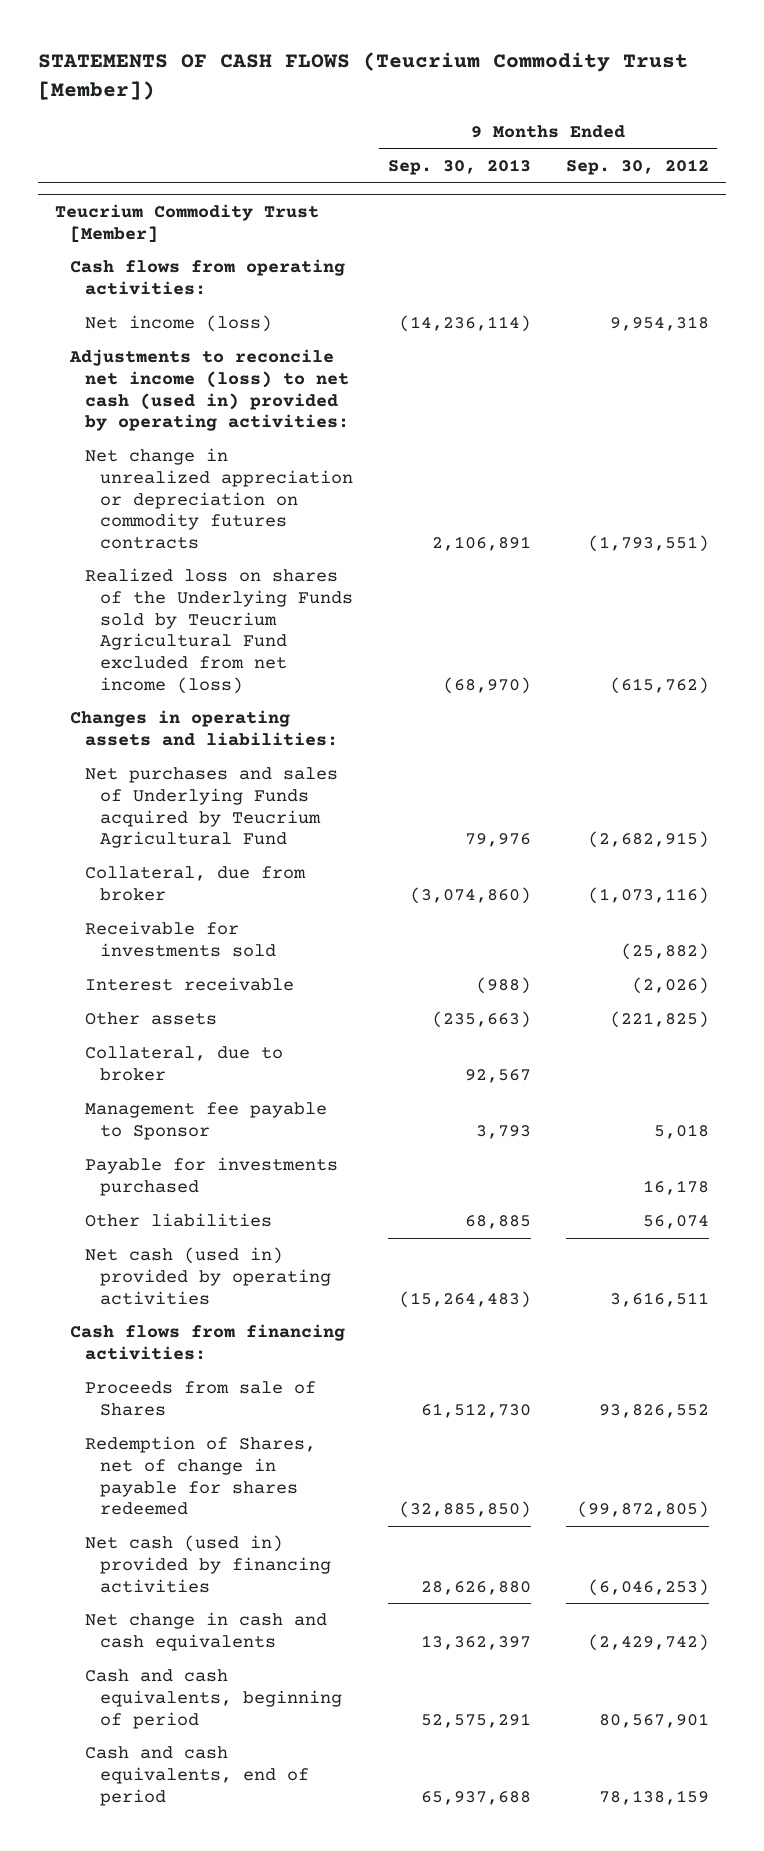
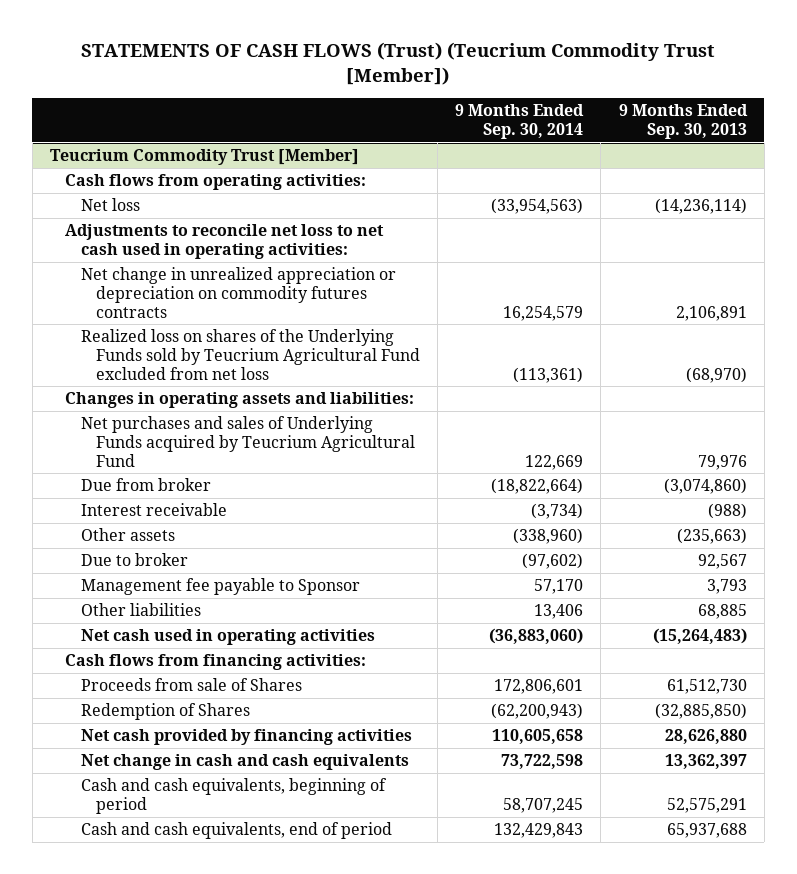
- STATEMENTS OF CASH FLOWS (Teucrium Commodity Trust [Member])
+ STATEMENTS OF CASH FLOWS (Trust) (Teucrium Commodity Trust [Member])
- | 9 Months Ended Sep. 30, 2013 | 9 Months Ended Sep. 30, 2012
+ | 9 Months Ended Sep. 30, 2014 | 9 Months Ended Sep. 30, 2013
@ Teucrium Commodity Trust [Member]
- Net income (loss) | (14,236,114) | 9,954,318
- Adjustments to reconcile net income (loss) to net cash (used in) provided by operating activities:
+ Net loss | (33,954,563) | (14,236,114)
+ Adjustments to reconcile net loss to net cash used in operating activities:
- Realized loss on shares of the Underlying Funds sold by Teucrium Agricultural Fund excluded from net income (loss) | (68,970) | (615,762)
+ Realized loss on shares of the Underlying Funds sold by Teucrium Agricultural Fund excluded from net loss | (113,361) | (68,970)
- Collateral, due from broker | (3,074,860) | (1,073,116)
- Receivable for investments sold | | (25,882)
+ Due from broker | (18,822,664) | (3,074,860)
- Collateral, due to broker | 92,567 |
+ Due to broker | (97,602) | 92,567
- Payable for investments purchased | | 16,178
- Net cash (used in) provided by operating activities | (15,264,483) | 3,616,511
+ Net cash used in operating activities | (36,883,060) | (15,264,483)
- Redemption of Shares, net of change in payable for shares redeemed | (32,885,850) | (99,872,805)
- Net cash (used in) provided by financing activities | 28,626,880 | (6,046,253)
+ Redemption of Shares | (62,200,943) | (32,885,850)
+ Net cash provided by financing activities | 110,605,658 | 28,626,880

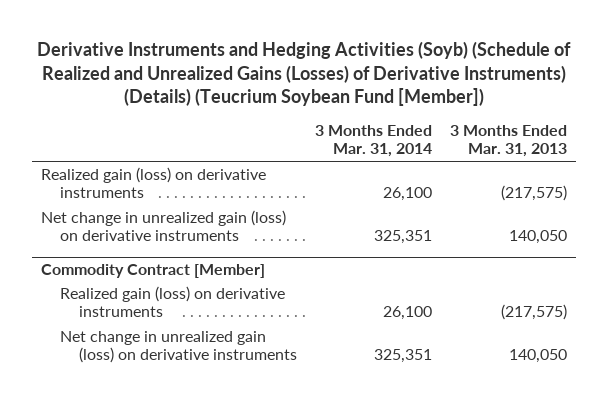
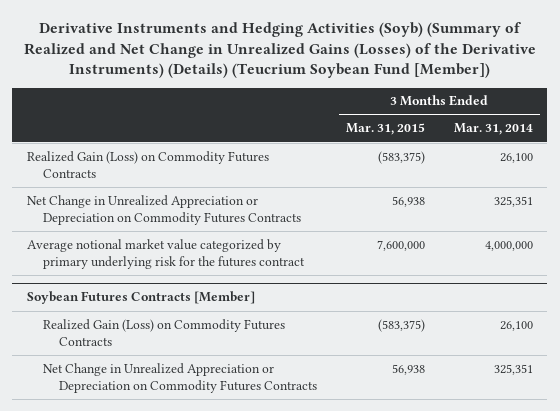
- Derivative Instruments and Hedging Activities (Soyb) (Schedule of Realized and Unrealized Gains (Losses) of Derivative Instruments) (Details) (Teucrium Soybean Fund [Member])
+ Derivative Instruments and Hedging Activities (Soyb) (Summary of Realized and Net Change in Unrealized Gains (Losses) of the Derivative Instruments) (Details) (Teucrium Soybean Fund [Member])
- | 3 Months Ended Mar. 31, 2014 | 3 Months Ended Mar. 31, 2013
+ | 3 Months Ended Mar. 31, 2015 | 3 Months Ended Mar. 31, 2014
- Realized gain (loss) on derivative instruments | 26,100 | (217,575)
- Net change in unrealized gain (loss) on derivative instruments | 325,351 | 140,050
- Commodity Contract [Member]
- Realized gain (loss) on derivative instruments | 26,100 | (217,575)
- Net change in unrealized gain (loss) on derivative instruments | 325,351 | 140,050
+ Realized Gain (Loss) on Commodity Futures Contracts | (583,375) | 26,100
+ Net Change in Unrealized Appreciation or Depreciation on Commodity Futures Contracts | 56,938 | 325,351
+ Average notional market value categorized by primary underlying risk for the futures contract | 7,600,000 | 4,000,000
+ Soybean Futures Contracts [Member]
+ Realized Gain (Loss) on Commodity Futures Contracts | (583,375) | 26,100
+ Net Change in Unrealized Appreciation or Depreciation on Commodity Futures Contracts | 56,938 | 325,351

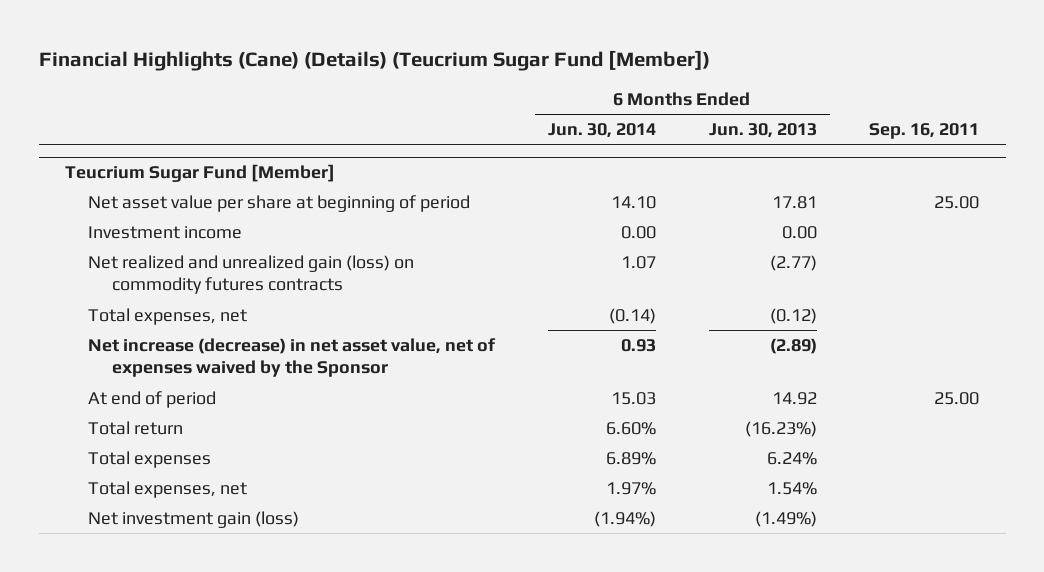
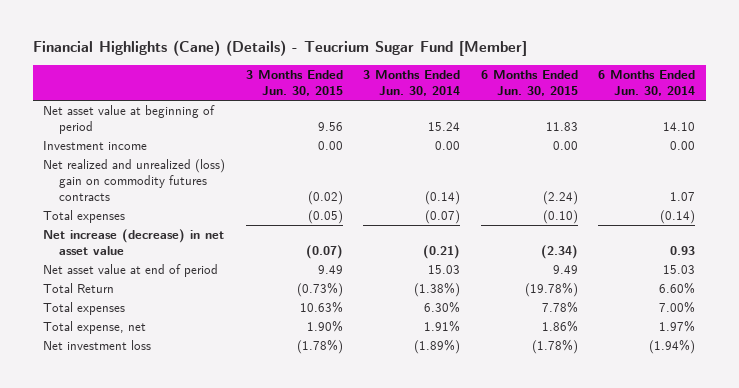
- Financial Highlights (Cane) (Details) (Teucrium Sugar Fund [Member])
+ Financial Highlights (Cane) (Details) - Teucrium Sugar Fund [Member]
- | 6 Months Ended Jun. 30, 2014 | 6 Months Ended Jun. 30, 2013 | Sep. 16, 2011
+ | 3 Months Ended Jun. 30, 2015 | 3 Months Ended Jun. 30, 2014 | 6 Months Ended Jun. 30, 2015 | 6 Months Ended Jun. 30, 2014
- Teucrium Sugar Fund [Member]
- Net asset value per share at beginning of period | 14.10 | 17.81 | 25.00
+ Net asset value at beginning of period | 9.56 | 15.24 | 11.83 | 14.10
- Net realized and unrealized gain (loss) on commodity futures contracts | 1.07 | (2.77) |
- Total expenses, net | (0.14) | (0.12) |
- Net increase (decrease) in net asset value, net of expenses waived by the Sponsor | 0.93 | (2.89) |
- At end of period | 15.03 | 14.92 | 25.00
- Total return | 6.60% | (16.23%) |
- Total expenses | 6.89% | 6.24% |
- Total expenses, net | 1.97% | 1.54% |
- Net investment gain (loss) | (1.94%) | (1.49%) |
+ Net realized and unrealized (loss) gain on commodity futures contracts | (0.02) | (0.14) | (2.24) | 1.07
+ Total expenses | (0.05) | (0.07) | (0.10) | (0.14)
+ Net increase (decrease) in net asset value | (0.07) | (0.21) | (2.34) | 0.93
+ Net asset value at end of period | 9.49 | 15.03 | 9.49 | 15.03
+ Total Return | (0.73%) | (1.38%) | (19.78%) | 6.60%
+ Total expenses | 10.63% | 6.30% | 7.78% | 7.00%
+ Total expense, net | 1.90% | 1.91% | 1.86% | 1.97%
+ Net investment loss | (1.78%) | (1.89%) | (1.78%) | (1.94%)

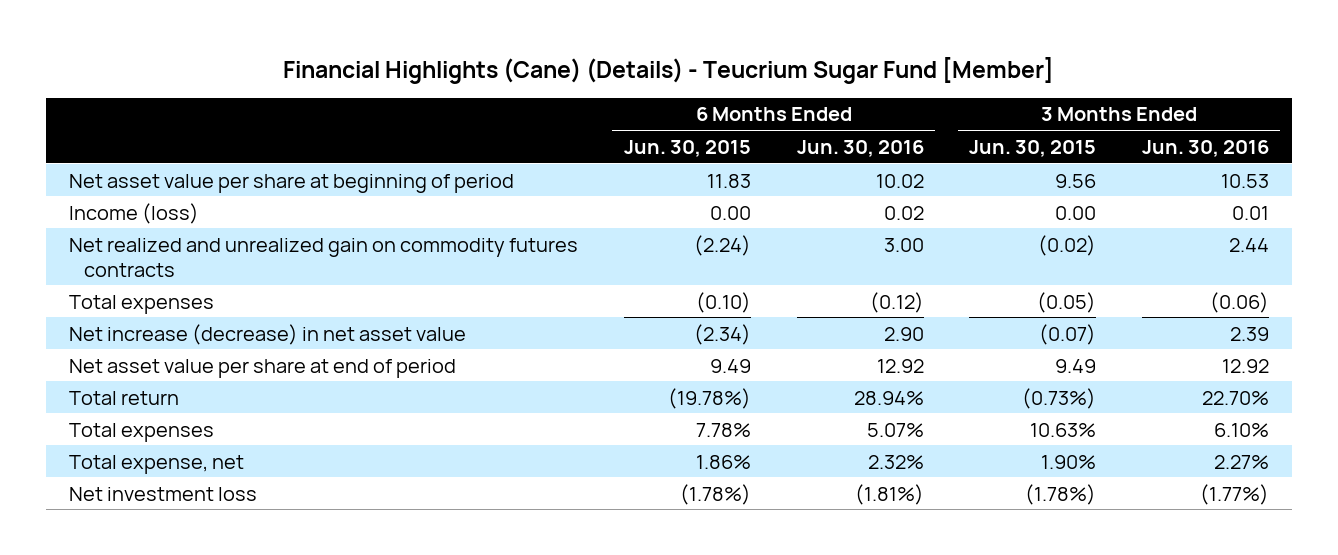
- | 3 Months Ended Jun. 30, 2015 | 3 Months Ended Jun. 30, 2014 | 6 Months Ended Jun. 30, 2015 | 6 Months Ended Jun. 30, 2014
+ | 6 Months Ended Jun. 30, 2015 | 6 Months Ended Jun. 30, 2016 | 3 Months Ended Jun. 30, 2015 | 3 Months Ended Jun. 30, 2016
- Net asset value at beginning of period | 9.56 | 15.24 | 11.83 | 14.10
- Investment income | 0.00 | 0.00 | 0.00 | 0.00
- Net realized and unrealized (loss) gain on commodity futures contracts | (0.02) | (0.14) | (2.24) | 1.07
+ Net asset value per share at beginning of period | 11.83 | 10.02 | 9.56 | 10.53
+ Income (loss) | 0.00 | 0.02 | 0.00 | 0.01
+ Net realized and unrealized gain on commodity futures contracts | (2.24) | 3.00 | (0.02) | 2.44
- Net asset value at end of period | 9.49 | 15.03 | 9.49 | 15.03
- Total Return | (0.73%) | (1.38%) | (19.78%) | 6.60%
+ Net asset value per share at end of period | 9.49 | 12.92 | 9.49 | 12.92
+ Total return | (19.78%) | 28.94% | (0.73%) | 22.70%

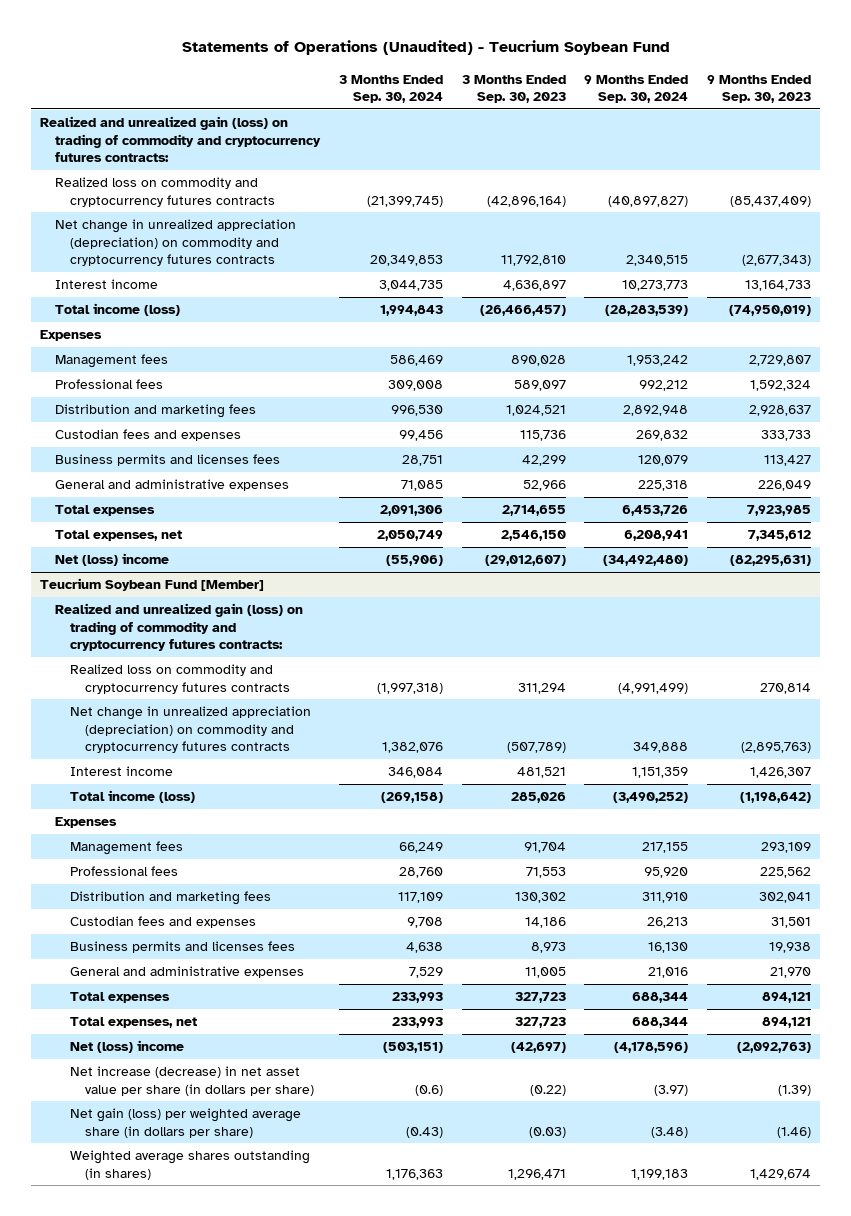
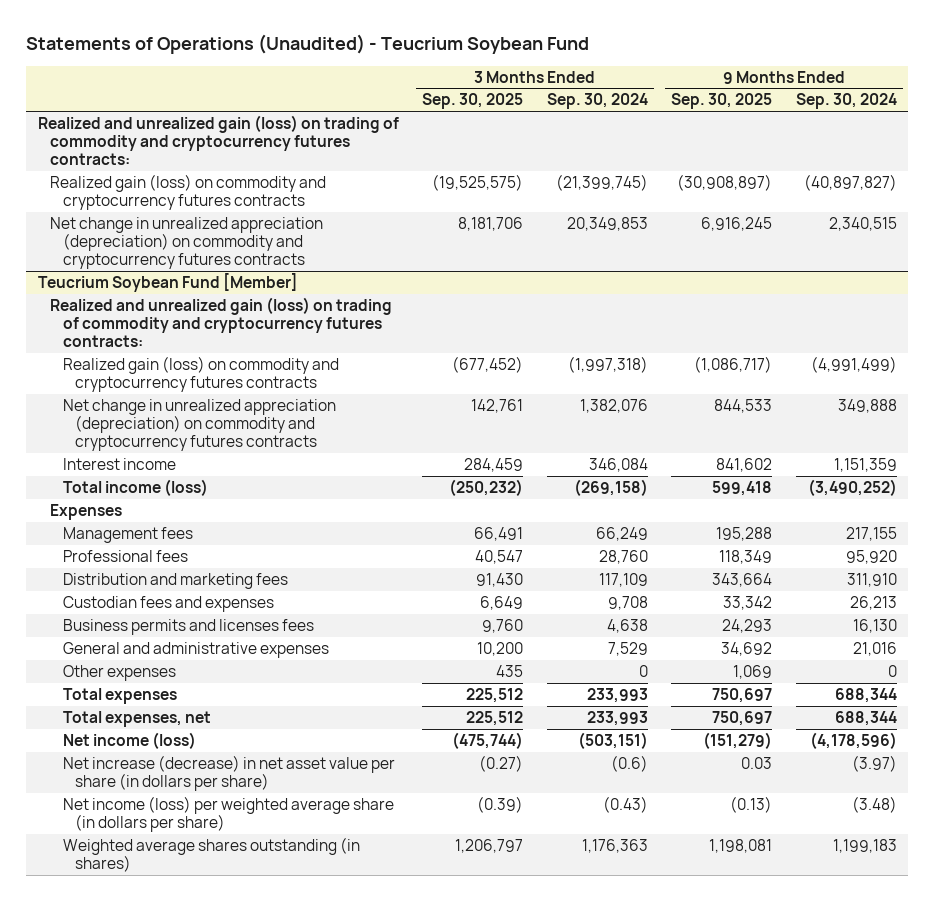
- | 3 Months Ended Sep. 30, 2024 | 3 Months Ended Sep. 30, 2023 | 9 Months Ended Sep. 30, 2024 | 9 Months Ended Sep. 30, 2023
+ | 3 Months Ended Sep. 30, 2025 | 3 Months Ended Sep. 30, 2024 | 9 Months Ended Sep. 30, 2025 | 9 Months Ended Sep. 30, 2024
- Realized loss on commodity and cryptocurrency futures contracts | (21,399,745) | (42,896,164) | (40,897,827) | (85,437,409)
+ Realized gain (loss) on commodity and cryptocurrency futures contracts | (19,525,575) | (21,399,745) | (30,908,897) | (40,897,827)
- Interest income | 3,044,735 | 4,636,897 | 10,273,773 | 13,164,733
- Total income (loss) | 1,994,843 | (26,466,457) | (28,283,539) | (74,950,019)
- Expenses
- Management fees | 586,469 | 890,028 | 1,953,242 | 2,729,807
- Professional fees | 309,008 | 589,097 | 992,212 | 1,592,324
- Distribution and marketing fees | 996,530 | 1,024,521 | 2,892,948 | 2,928,637
- Custodian fees and expenses | 99,456 | 115,736 | 269,832 | 333,733
- Business permits and licenses fees | 28,751 | 42,299 | 120,079 | 113,427
- General and administrative expenses | 71,085 | 52,966 | 225,318 | 226,049
- Total expenses | 2,091,306 | 2,714,655 | 6,453,726 | 7,923,985
- Total expenses, net | 2,050,749 | 2,546,150 | 6,208,941 | 7,345,612
- Net (loss) income | (55,906) | (29,012,607) | (34,492,480) | (82,295,631)
@ Teucrium Soybean Fund [Member]
- Realized loss on commodity and cryptocurrency futures contracts | (1,997,318) | 311,294 | (4,991,499) | 270,814
+ Realized gain (loss) on commodity and cryptocurrency futures contracts | (677,452) | (1,997,318) | (1,086,717) | (4,991,499)
+ Other expenses | 435 | 0 | 1,069 | 0
- Net (loss) income | (503,151) | (42,697) | (4,178,596) | (2,092,763)
+ Net income (loss) | (475,744) | (503,151) | (151,279) | (4,178,596)
- Net gain (loss) per weighted average share (in dollars per share) | (0.43) | (0.03) | (3.48) | (1.46)
+ Net income (loss) per weighted average share (in dollars per share) | (0.39) | (0.43) | (0.13) | (3.48)

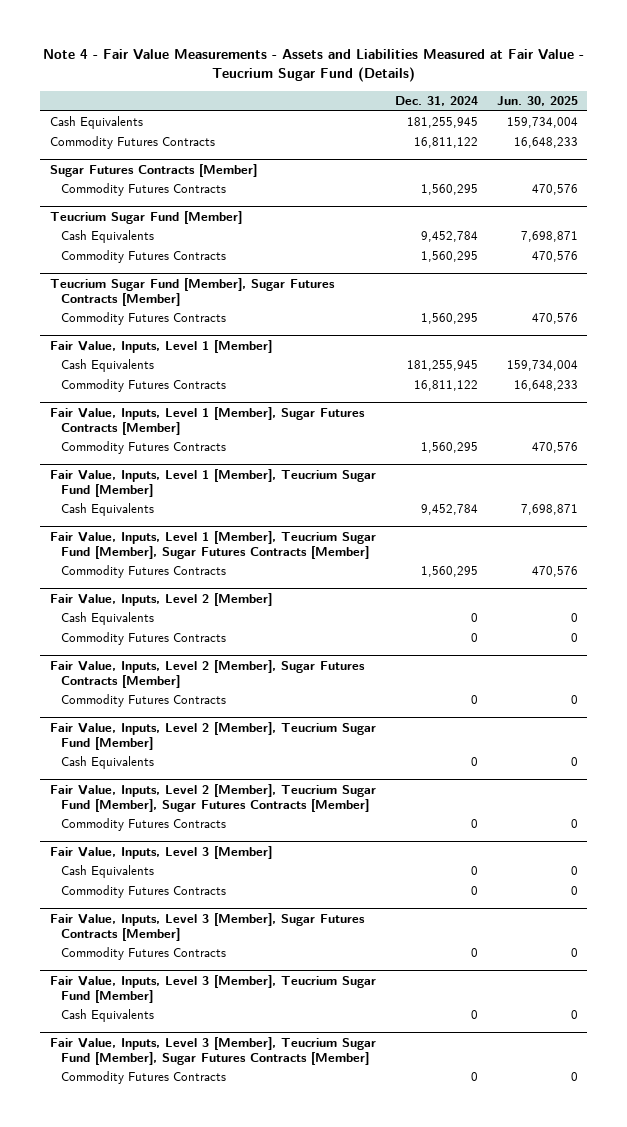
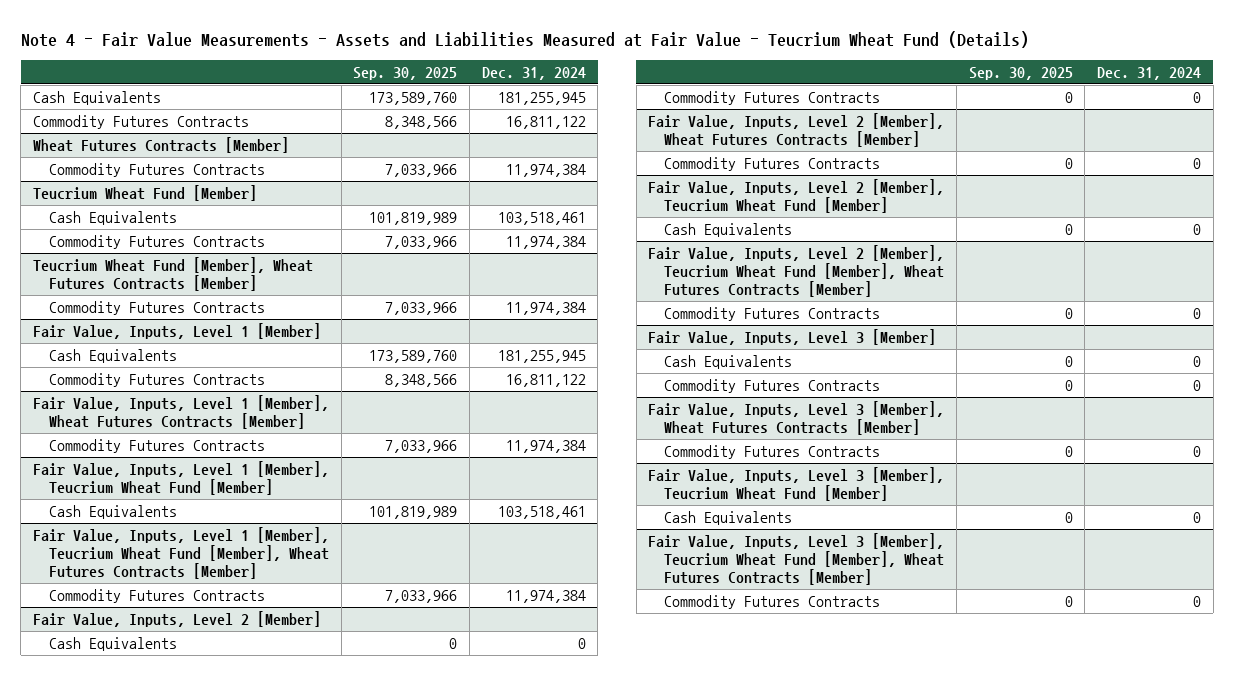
- Note 4 - Fair Value Measurements - Assets and Liabilities Measured at Fair Value - Teucrium Sugar Fund (Details)
+ Note 4 - Fair Value Measurements - Assets and Liabilities Measured at Fair Value - Teucrium Wheat Fund (Details)
- | Dec. 31, 2024 | Jun. 30, 2025
+ | Sep. 30, 2025 | Dec. 31, 2024
- Sugar Futures Contracts [Member]
- Commodity Futures Contracts | 1,560,295 | 470,576
- Teucrium Sugar Fund [Member]
- Cash Equivalents | 9,452,784 | 7,698,871
- Commodity Futures Contracts | 1,560,295 | 470,576
- Teucrium Sugar Fund [Member], Sugar Futures Contracts [Member]
- Commodity Futures Contracts | 1,560,295 | 470,576
+ Wheat Futures Contracts [Member]
+ Commodity Futures Contracts | 7,033,966 | 11,974,384
+ Teucrium Wheat Fund [Member]
+ Cash Equivalents | 101,819,989 | 103,518,461
+ Commodity Futures Contracts | 7,033,966 | 11,974,384
+ Teucrium Wheat Fund [Member], Wheat Futures Contracts [Member]
+ Commodity Futures Contracts | 7,033,966 | 11,974,384
- Fair Value, Inputs, Level 1 [Member], Sugar Futures Contracts [Member]
- Commodity Futures Contracts | 1,560,295 | 470,576
- Fair Value, Inputs, Level 1 [Member], Teucrium Sugar Fund [Member]
- Cash Equivalents | 9,452,784 | 7,698,871
- Fair Value, Inputs, Level 1 [Member], Teucrium Sugar Fund [Member], Sugar Futures Contracts [Member]
- Commodity Futures Contracts | 1,560,295 | 470,576
+ Fair Value, Inputs, Level 1 [Member], Wheat Futures Contracts [Member]
+ Commodity Futures Contracts | 7,033,966 | 11,974,384
+ Fair Value, Inputs, Level 1 [Member], Teucrium Wheat Fund [Member]
+ Cash Equivalents | 101,819,989 | 103,518,461
+ Fair Value, Inputs, Level 1 [Member], Teucrium Wheat Fund [Member], Wheat Futures Contracts [Member]
+ Commodity Futures Contracts | 7,033,966 | 11,974,384
- Fair Value, Inputs, Level 2 [Member], Sugar Futures Contracts [Member]
+ Fair Value, Inputs, Level 2 [Member], Wheat Futures Contracts [Member]
- Fair Value, Inputs, Level 2 [Member], Teucrium Sugar Fund [Member]
+ Fair Value, Inputs, Level 2 [Member], Teucrium Wheat Fund [Member]
- Fair Value, Inputs, Level 2 [Member], Teucrium Sugar Fund [Member], Sugar Futures Contracts [Member]
+ Fair Value, Inputs, Level 2 [Member], Teucrium Wheat Fund [Member], Wheat Futures Contracts [Member]
- Fair Value, Inputs, Level 3 [Member], Sugar Futures Contracts [Member]
+ Fair Value, Inputs, Level 3 [Member], Wheat Futures Contracts [Member]
- Fair Value, Inputs, Level 3 [Member], Teucrium Sugar Fund [Member]
+ Fair Value, Inputs, Level 3 [Member], Teucrium Wheat Fund [Member]
- Fair Value, Inputs, Level 3 [Member], Teucrium Sugar Fund [Member], Sugar Futures Contracts [Member]
+ Fair Value, Inputs, Level 3 [Member], Teucrium Wheat Fund [Member], Wheat Futures Contracts [Member]

